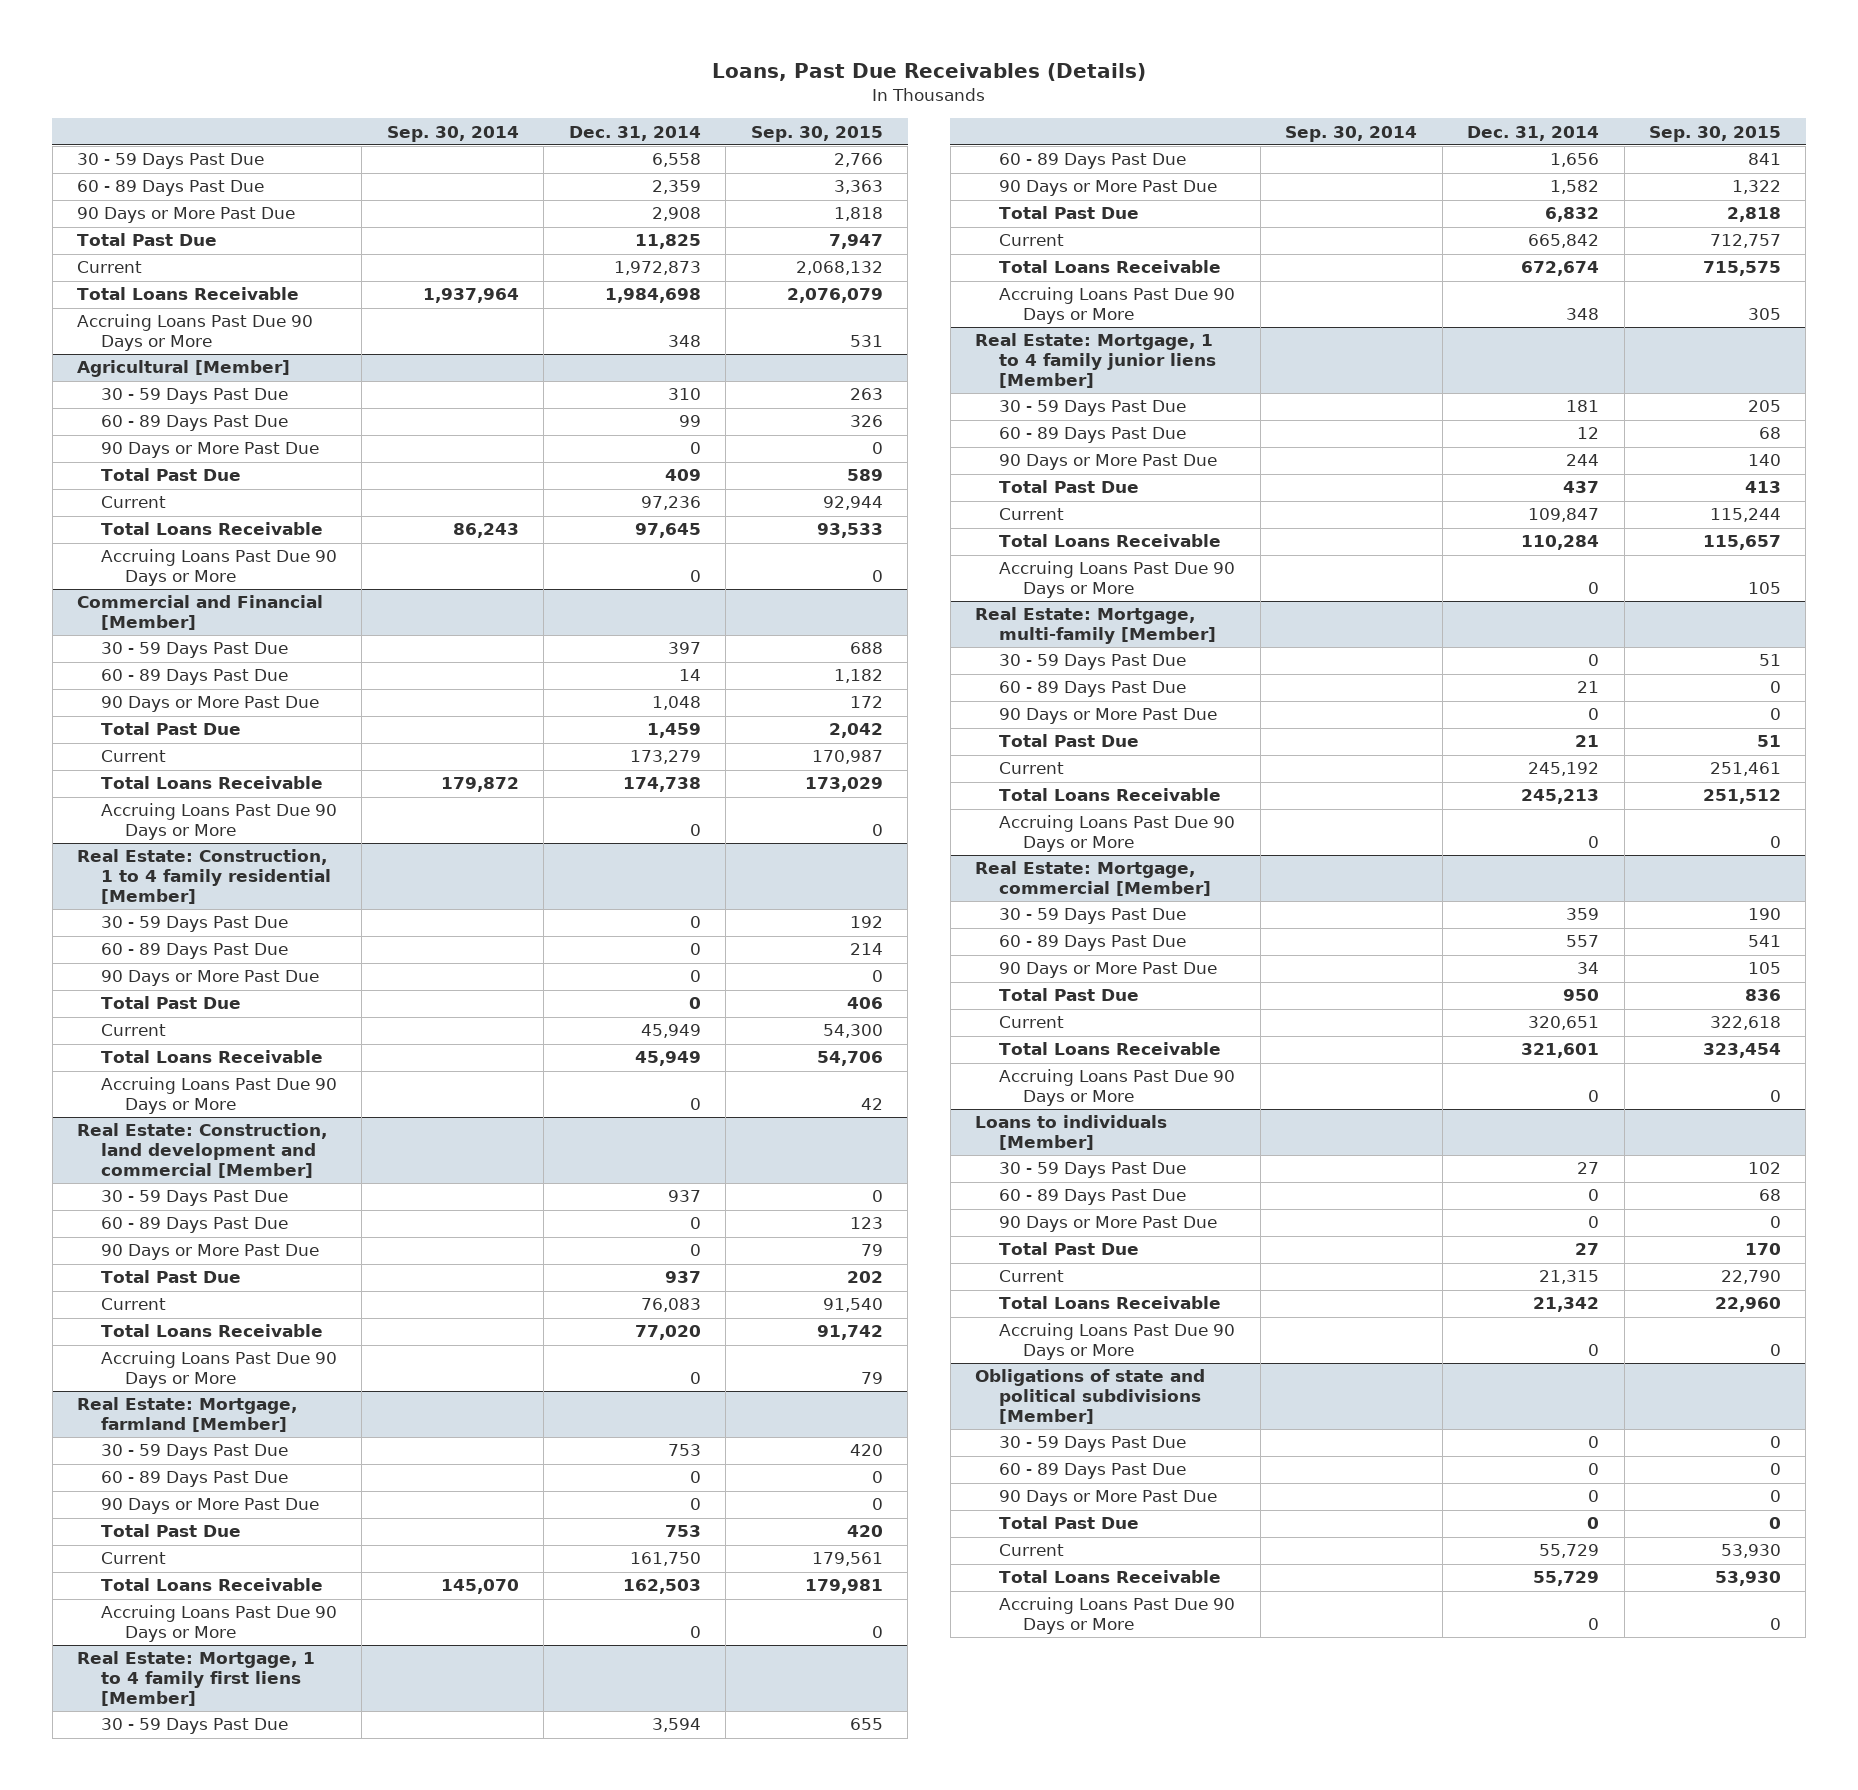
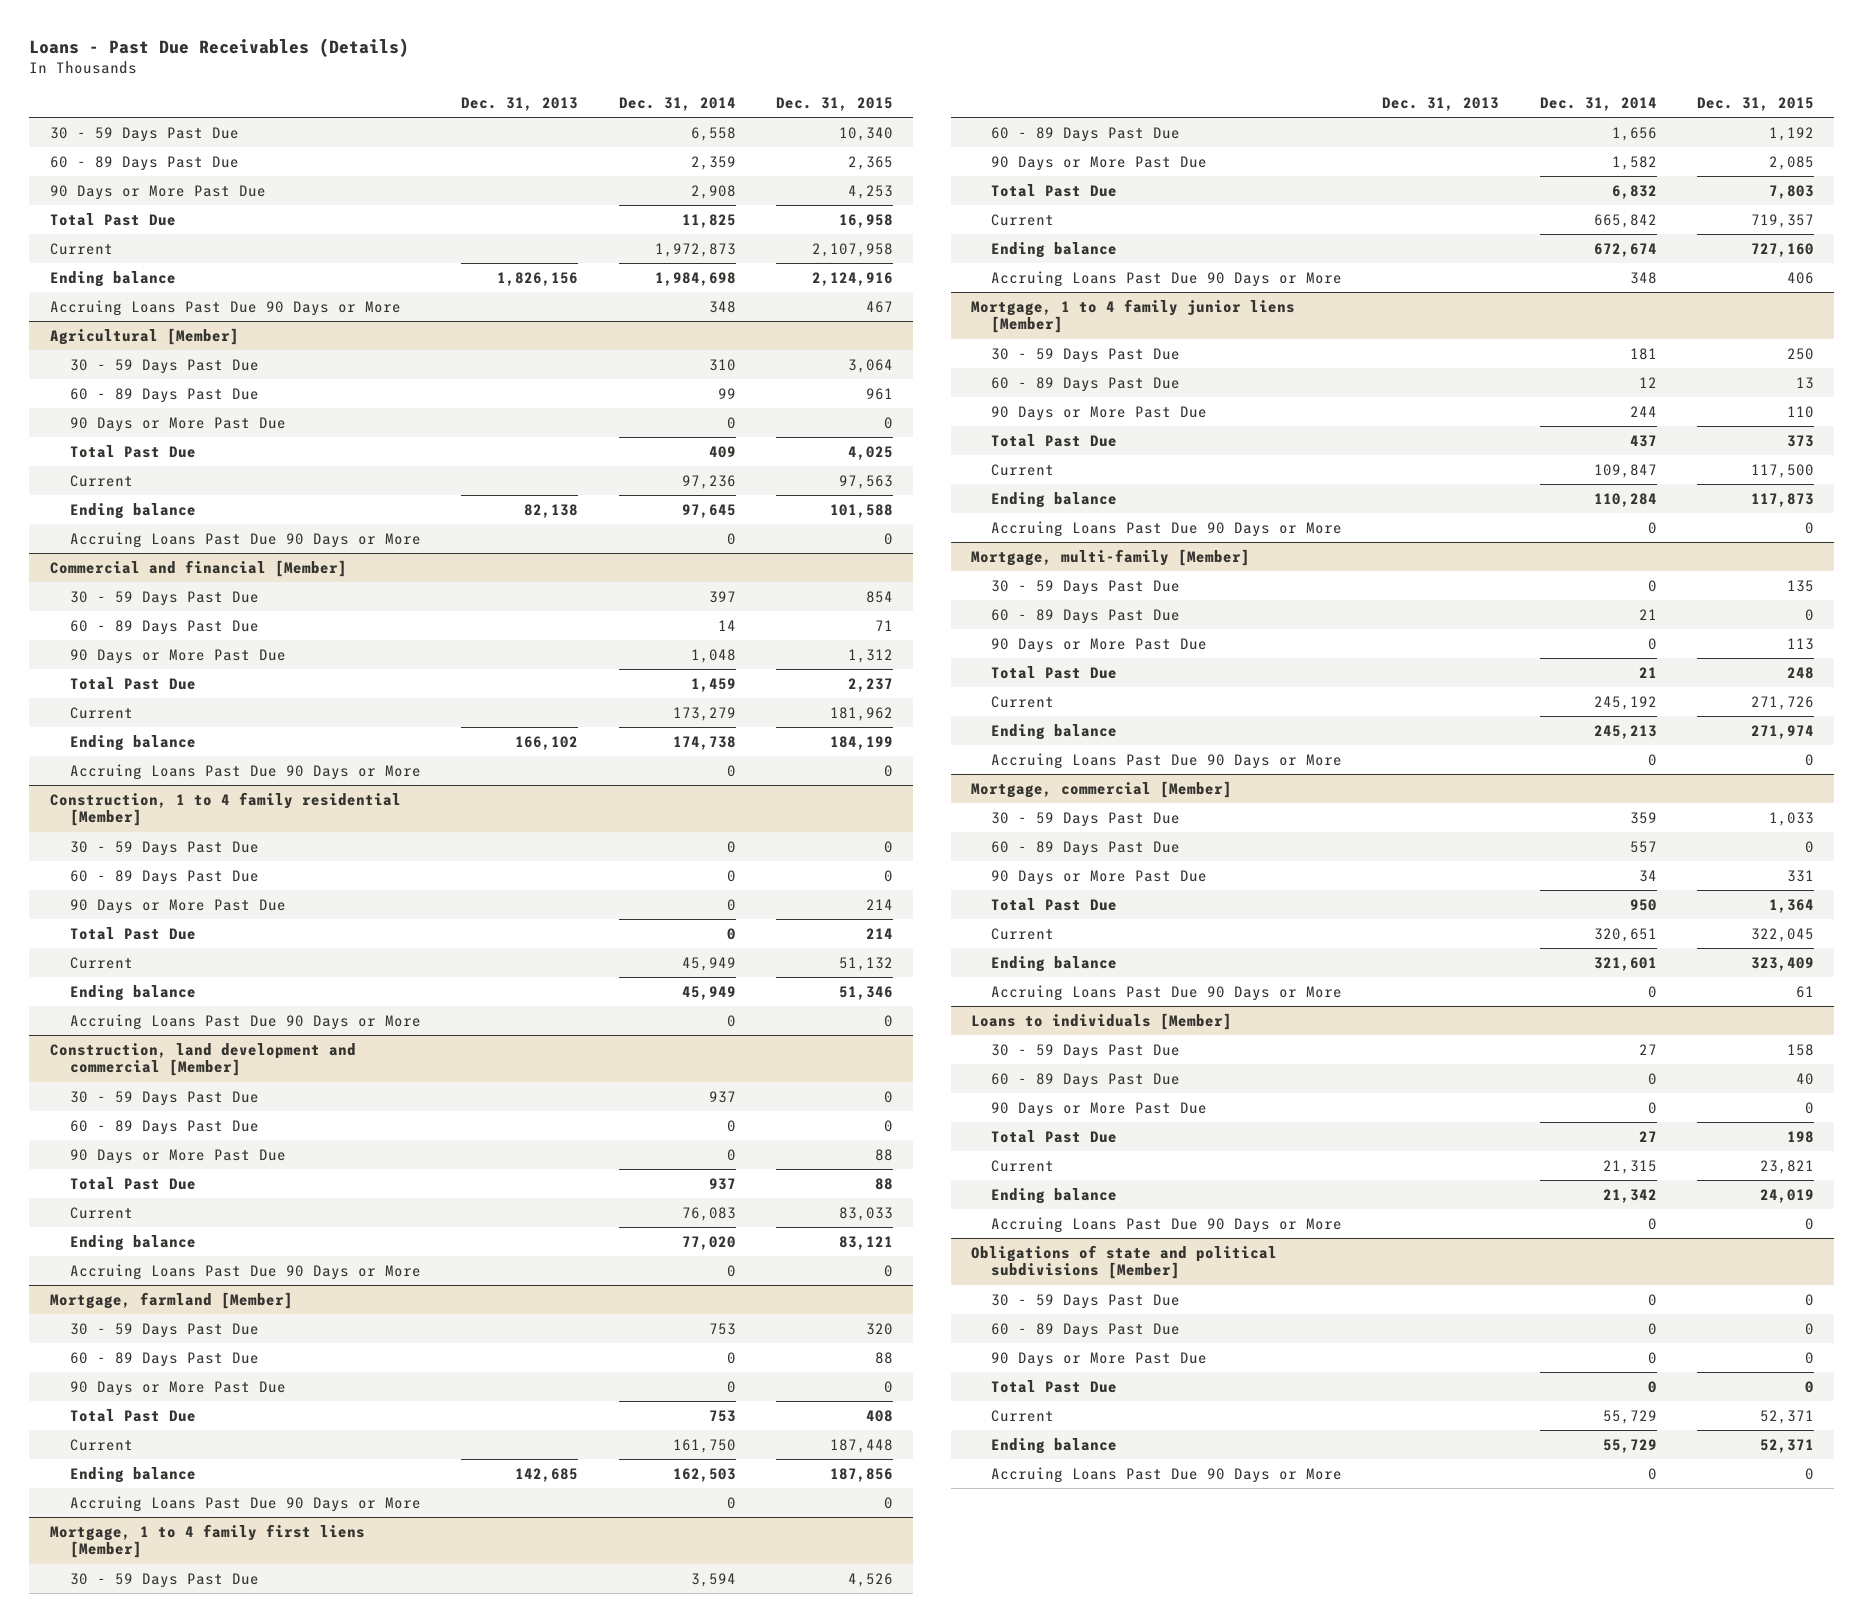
- Loans, Past Due Receivables (Details)
+ Loans - Past Due Receivables (Details)
- | Sep. 30, 2014 | Dec. 31, 2014 | Sep. 30, 2015
+ | Dec. 31, 2013 | Dec. 31, 2014 | Dec. 31, 2015
- Total Loans Receivable | 1,937,964 | 1,984,698 | 2,076,079
+ Ending balance | 1,826,156 | 1,984,698 | 2,124,916
@ Agricultural [Member]
- Total Loans Receivable | 86,243 | 97,645 | 93,533
+ Ending balance | 82,138 | 97,645 | 101,588
- Commercial and Financial [Member]
+ Commercial and financial [Member]
- Total Loans Receivable | 179,872 | 174,738 | 173,029
+ Ending balance | 166,102 | 174,738 | 184,199
- Real Estate: Construction, 1 to 4 family residential [Member]
+ Construction, 1 to 4 family residential [Member]
- Total Loans Receivable | | 45,949 | 54,706
+ Ending balance | | 45,949 | 51,346
- Real Estate: Construction, land development and commercial [Member]
+ Construction, land development and commercial [Member]
- Total Loans Receivable | | 77,020 | 91,742
+ Ending balance | | 77,020 | 83,121
- Real Estate: Mortgage, farmland [Member]
+ Mortgage, farmland [Member]
- Total Loans Receivable | 145,070 | 162,503 | 179,981
+ Ending balance | 142,685 | 162,503 | 187,856
- Real Estate: Mortgage, 1 to 4 family first liens [Member]
+ Mortgage, 1 to 4 family first liens [Member]
- Total Loans Receivable | | 672,674 | 715,575
+ Ending balance | | 672,674 | 727,160
- Real Estate: Mortgage, 1 to 4 family junior liens [Member]
+ Mortgage, 1 to 4 family junior liens [Member]
- Total Loans Receivable | | 110,284 | 115,657
+ Ending balance | | 110,284 | 117,873
- Real Estate: Mortgage, multi-family [Member]
+ Mortgage, multi-family [Member]
- Total Loans Receivable | | 245,213 | 251,512
+ Ending balance | | 245,213 | 271,974
- Real Estate: Mortgage, commercial [Member]
+ Mortgage, commercial [Member]
- Total Loans Receivable | | 321,601 | 323,454
+ Ending balance | | 321,601 | 323,409
@ Loans to individuals [Member]
- Total Loans Receivable | | 21,342 | 22,960
+ Ending balance | | 21,342 | 24,019
@ Obligations of state and political subdivisions [Member]
- Total Loans Receivable | | 55,729 | 53,930
+ Ending balance | | 55,729 | 52,371

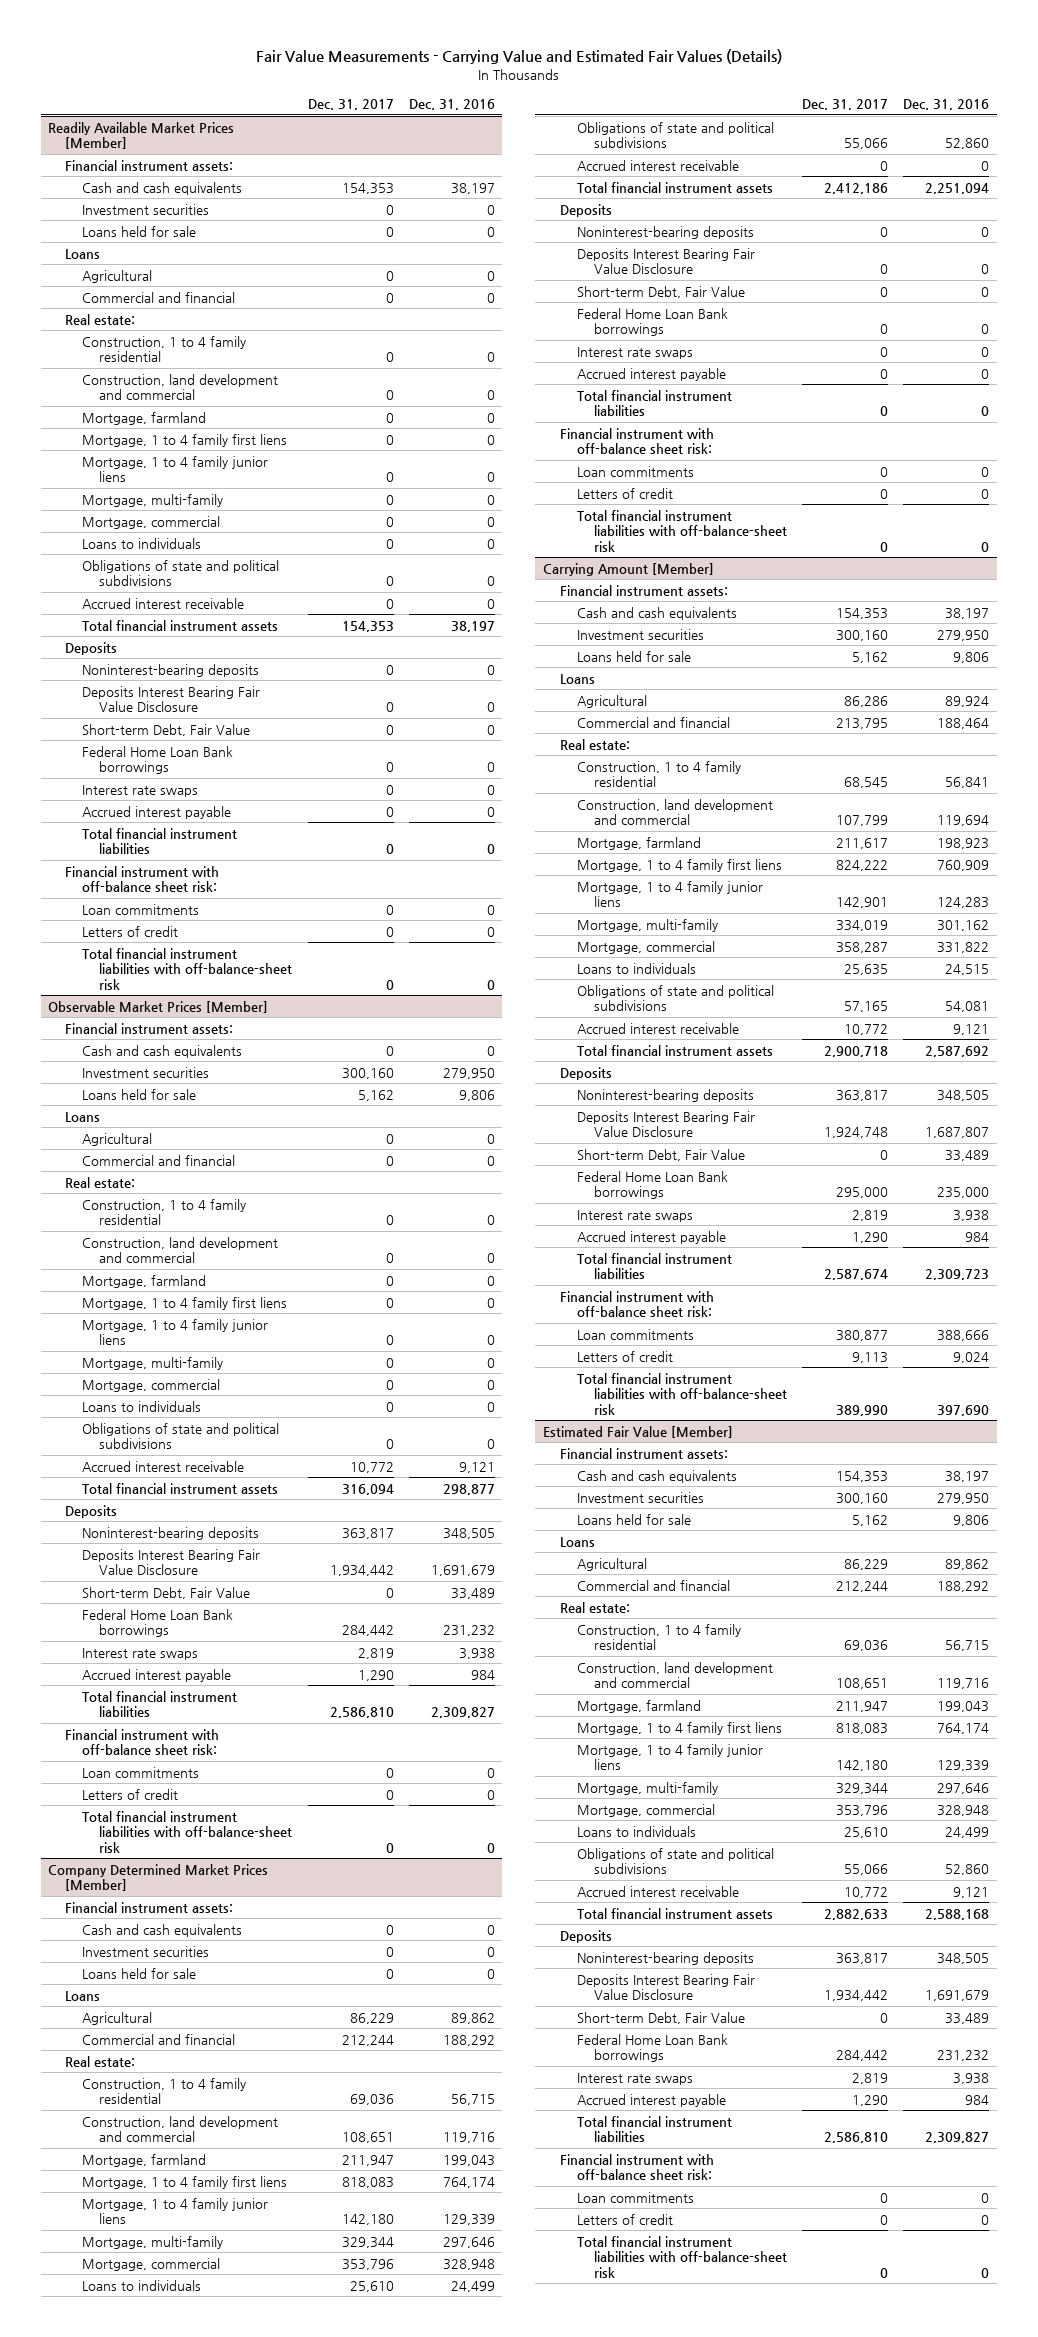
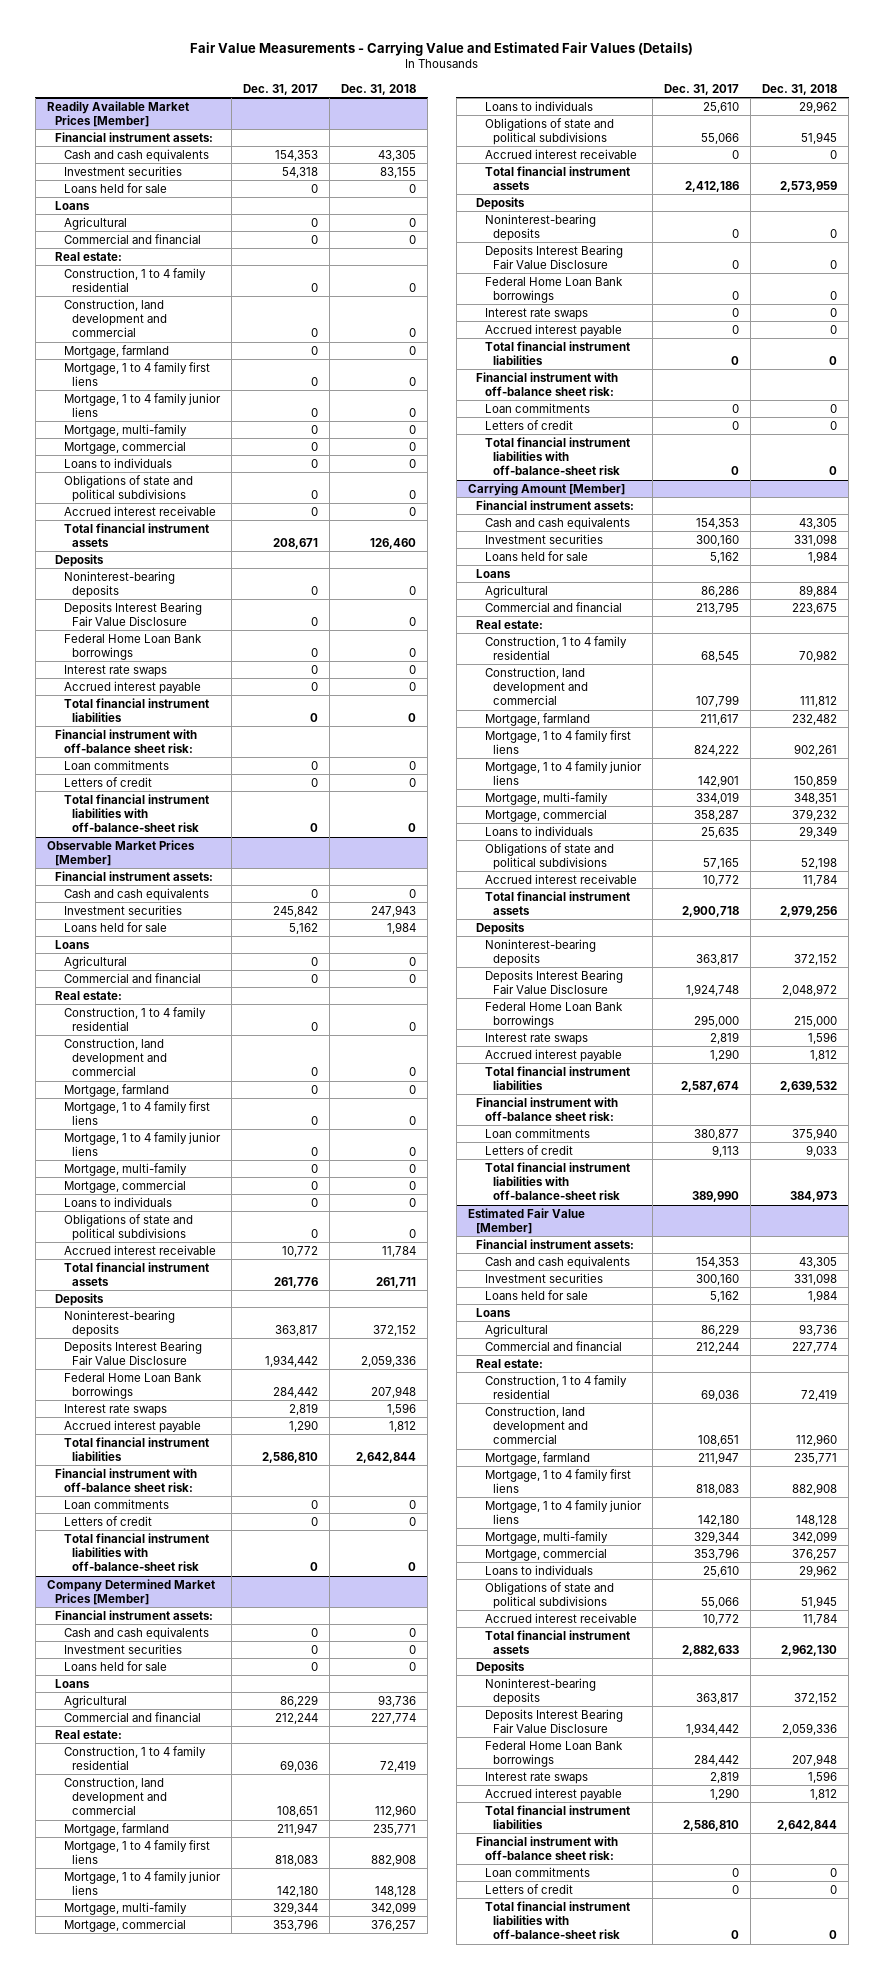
- | Dec. 31, 2017 | Dec. 31, 2016
+ | Dec. 31, 2017 | Dec. 31, 2018
@ Readily Available Market Prices [Member]
- Investment securities | 0 | 0
+ Investment securities | 54,318 | 83,155
- Total financial instrument assets | 154,353 | 38,197
+ Total financial instrument assets | 208,671 | 126,460
- Short-term Debt, Fair Value | 0 | 0
@ Observable Market Prices [Member]
- Investment securities | 300,160 | 279,950
+ Investment securities | 245,842 | 247,943
- Total financial instrument assets | 316,094 | 298,877
+ Total financial instrument assets | 261,776 | 261,711
- Short-term Debt, Fair Value | 0 | 33,489
@ Company Determined Market Prices [Member]
- Short-term Debt, Fair Value | 0 | 0
@ Carrying Amount [Member]
- Short-term Debt, Fair Value | 0 | 33,489
@ Estimated Fair Value [Member]
- Short-term Debt, Fair Value | 0 | 33,489

